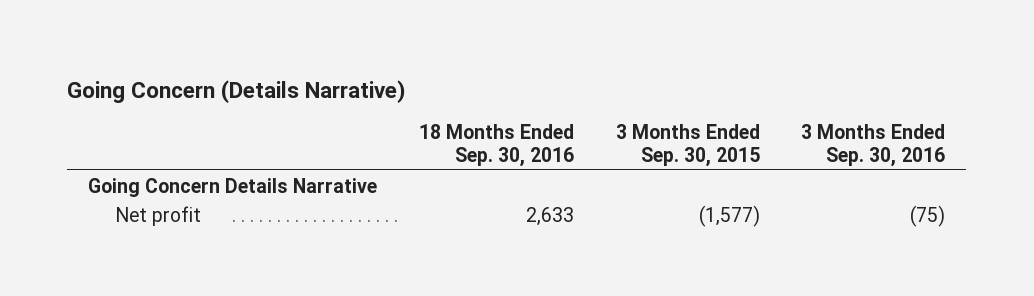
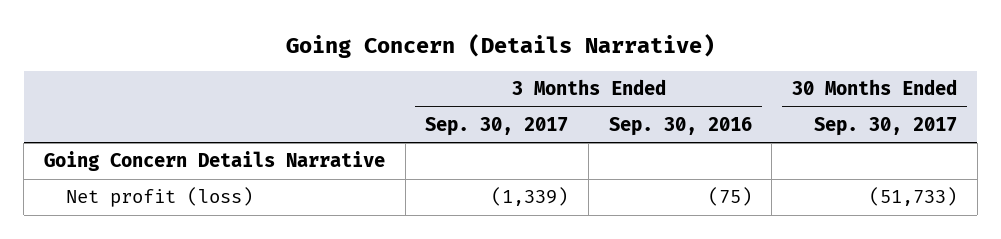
- | 18 Months Ended Sep. 30, 2016 | 3 Months Ended Sep. 30, 2015 | 3 Months Ended Sep. 30, 2016
+ | 3 Months Ended Sep. 30, 2017 | 3 Months Ended Sep. 30, 2016 | 30 Months Ended Sep. 30, 2017
- Net profit | 2,633 | (1,577) | (75)
+ Net profit (loss) | (1,339) | (75) | (51,733)

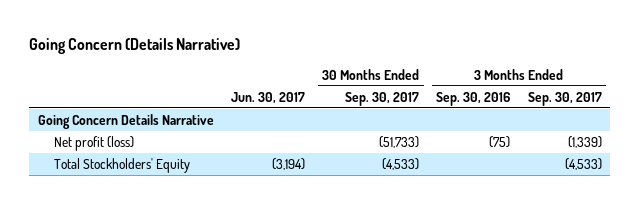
- | 3 Months Ended Sep. 30, 2017 | 3 Months Ended Sep. 30, 2016 | 30 Months Ended Sep. 30, 2017
+ | Jun. 30, 2017 | 30 Months Ended Sep. 30, 2017 | 3 Months Ended Sep. 30, 2016 | 3 Months Ended Sep. 30, 2017
+ Total Stockholders' Equity | (3,194) | (4,533) | | (4,533)

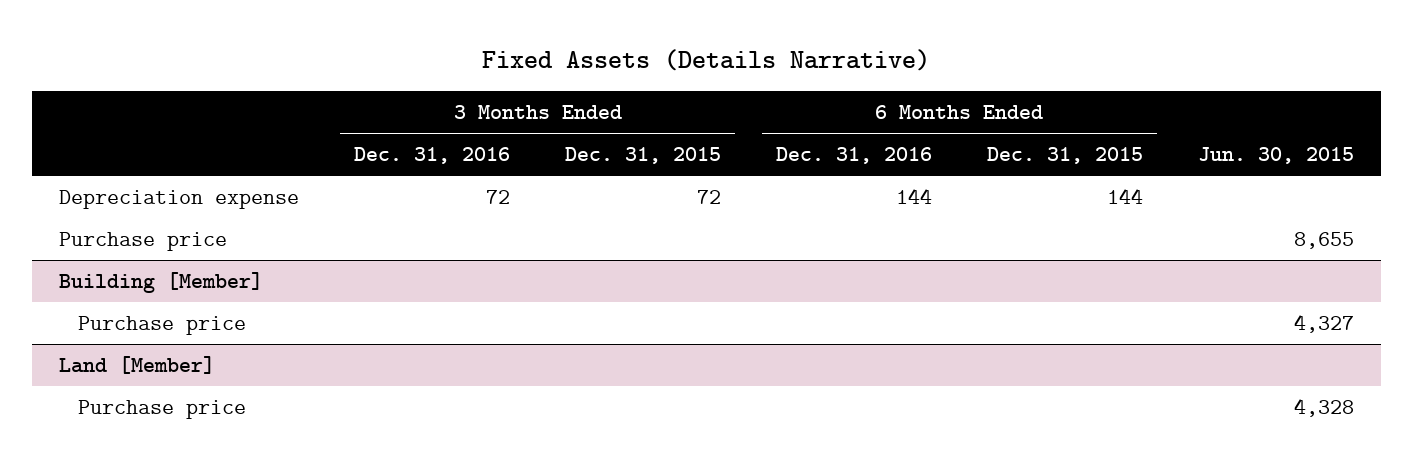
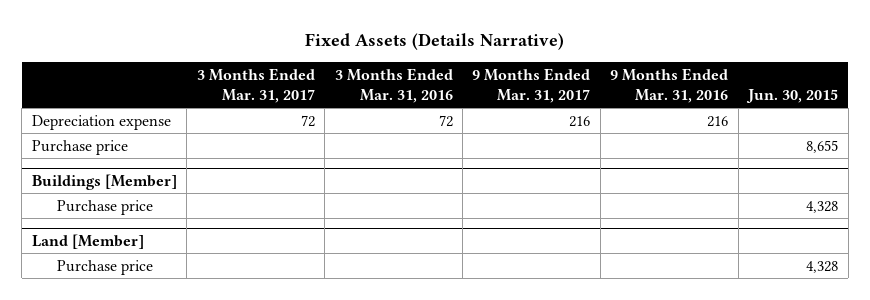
- | 3 Months Ended Dec. 31, 2016 | 3 Months Ended Dec. 31, 2015 | 6 Months Ended Dec. 31, 2016 | 6 Months Ended Dec. 31, 2015 | Jun. 30, 2015
+ | 3 Months Ended Mar. 31, 2017 | 3 Months Ended Mar. 31, 2016 | 9 Months Ended Mar. 31, 2017 | 9 Months Ended Mar. 31, 2016 | Jun. 30, 2015
- Building [Member]
- Purchase price | | | | | 4,327
+ Buildings [Member]
+ Purchase price | | | | | 4,328

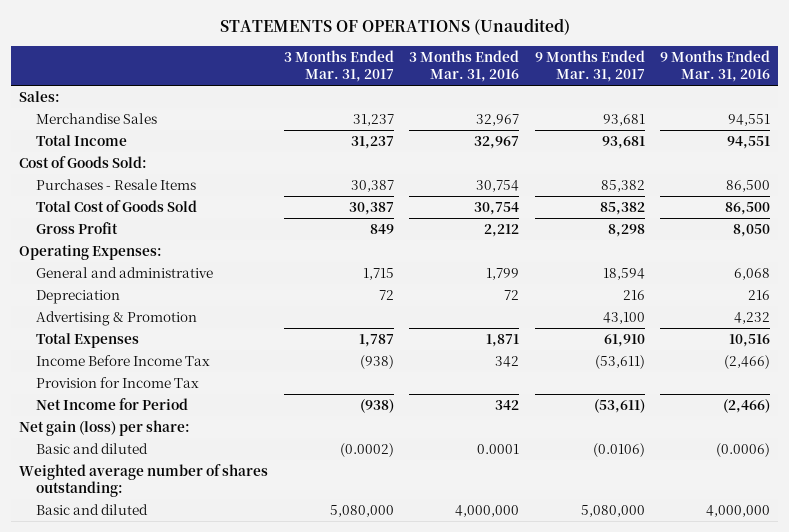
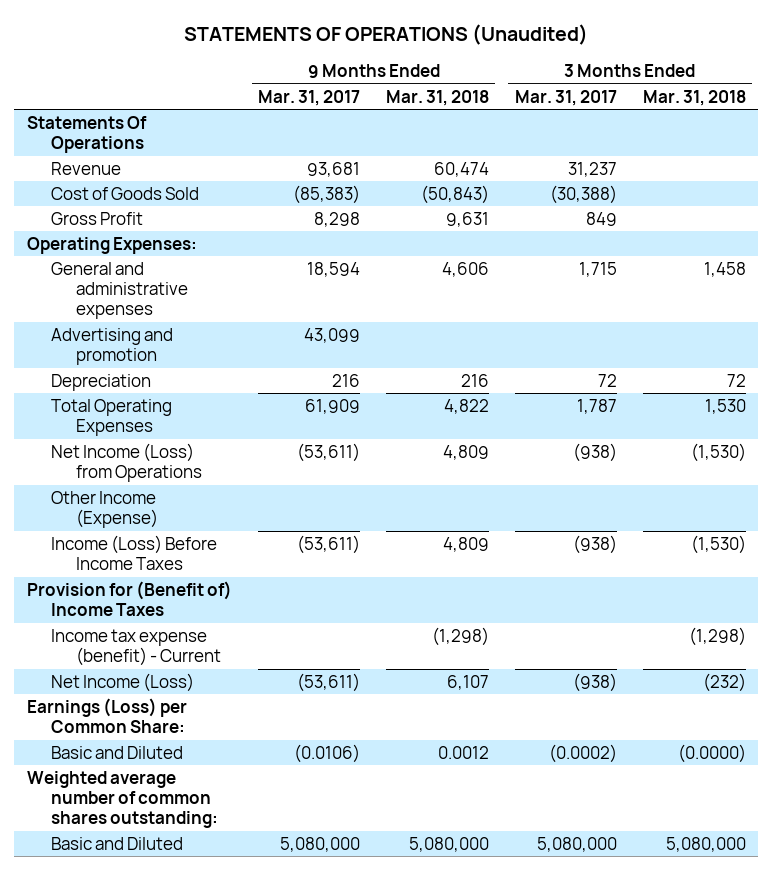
- | 3 Months Ended Mar. 31, 2017 | 3 Months Ended Mar. 31, 2016 | 9 Months Ended Mar. 31, 2017 | 9 Months Ended Mar. 31, 2016
+ | 9 Months Ended Mar. 31, 2017 | 9 Months Ended Mar. 31, 2018 | 3 Months Ended Mar. 31, 2017 | 3 Months Ended Mar. 31, 2018
- Sales:
- Merchandise Sales | 31,237 | 32,967 | 93,681 | 94,551
- Total Income | 31,237 | 32,967 | 93,681 | 94,551
- Cost of Goods Sold:
- Purchases - Resale Items | 30,387 | 30,754 | 85,382 | 86,500
- Total Cost of Goods Sold | 30,387 | 30,754 | 85,382 | 86,500
+ Statements Of Operations
+ Revenue | 93,681 | 60,474 | 31,237 |
+ Cost of Goods Sold | (85,383) | (50,843) | (30,388) |
- General and administrative | 1,715 | 1,799 | 18,594 | 6,068
+ General and administrative expenses | 18,594 | 4,606 | 1,715 | 1,458
+ Advertising and promotion | 43,099 | | |
- Advertising & Promotion | | | 43,100 | 4,232
- Total Expenses | 1,787 | 1,871 | 61,910 | 10,516
- Income Before Income Tax | (938) | 342 | (53,611) | (2,466)
- Provision for Income Tax
- Net Income for Period | (938) | 342 | (53,611) | (2,466)
- Net gain (loss) per share:
- Basic and diluted | (0.0002) | 0.0001 | (0.0106) | (0.0006)
- Weighted average number of shares outstanding:
- Basic and diluted | 5,080,000 | 4,000,000 | 5,080,000 | 4,000,000
+ Total Operating Expenses | 61,909 | 4,822 | 1,787 | 1,530
+ Net Income (Loss) from Operations | (53,611) | 4,809 | (938) | (1,530)
+ Other Income (Expense)
+ Income (Loss) Before Income Taxes | (53,611) | 4,809 | (938) | (1,530)
+ Provision for (Benefit of) Income Taxes
+ Income tax expense (benefit) - Current | | (1,298) | | (1,298)
+ Net Income (Loss) | (53,611) | 6,107 | (938) | (232)
+ Earnings (Loss) per Common Share:
+ Basic and Diluted | (0.0106) | 0.0012 | (0.0002) | (0.0000)
+ Weighted average number of common shares outstanding:
+ Basic and Diluted | 5,080,000 | 5,080,000 | 5,080,000 | 5,080,000

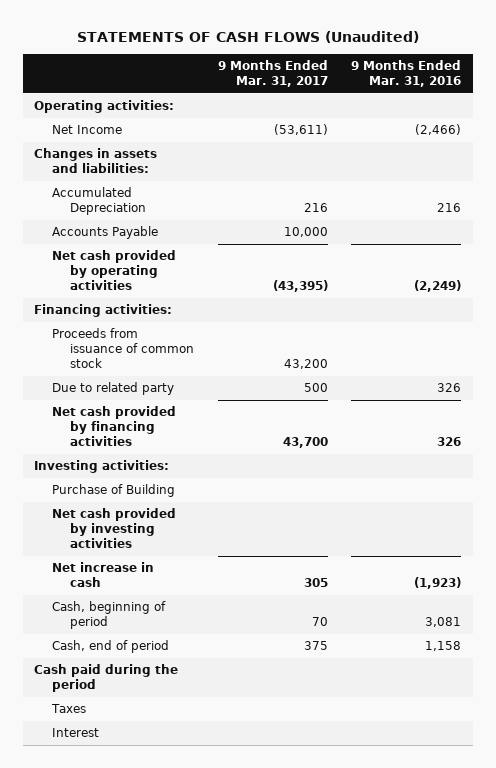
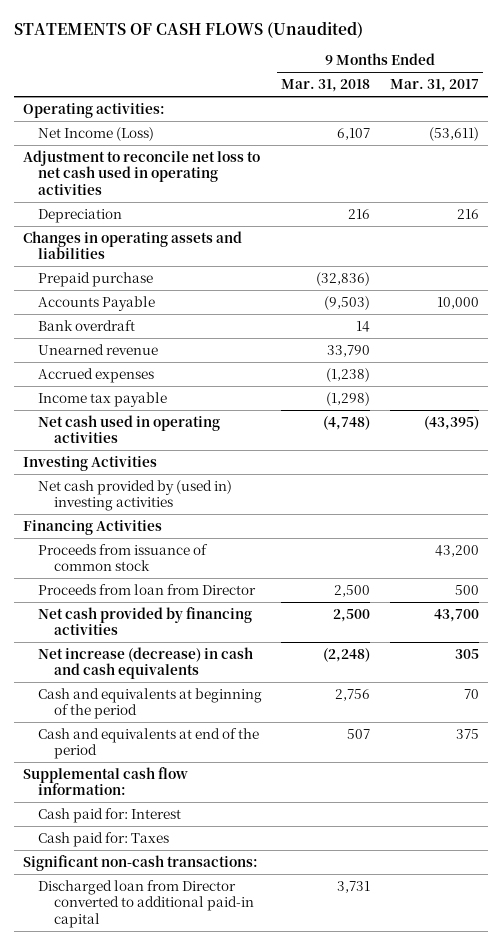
- | 9 Months Ended Mar. 31, 2017 | 9 Months Ended Mar. 31, 2016
+ | 9 Months Ended Mar. 31, 2018 | 9 Months Ended Mar. 31, 2017
- Net Income | (53,611) | (2,466)
- Changes in assets and liabilities:
- Accumulated Depreciation | 216 | 216
+ Net Income (Loss) | 6,107 | (53,611)
+ Adjustment to reconcile net loss to net cash used in operating activities
+ Depreciation | 216 | 216
+ Changes in operating assets and liabilities
+ Prepaid purchase | (32,836) |
- Net cash provided by operating activities | (43,395) | (2,249)
- Financing activities:
+ Bank overdraft | 14 |
+ Unearned revenue | 33,790 |
+ Accrued expenses | (1,238) |
+ Income tax payable | (1,298) |
+ Net cash used in operating activities | (4,748) | (43,395)
+ Investing Activities
+ Net cash provided by (used in) investing activities
+ Financing Activities
- Due to related party | 500 | 326
+ Proceeds from loan from Director | 2,500 | 500
- Investing activities:
- Purchase of Building
- Net cash provided by investing activities
- Net increase in cash | 305 | (1,923)
- Cash, beginning of period | 70 | 3,081
- Cash, end of period | 375 | 1,158
- Cash paid during the period
- Taxes
- Interest
+ Net increase (decrease) in cash and cash equivalents | (2,248) | 305
+ Cash and equivalents at beginning of the period | 2,756 | 70
+ Cash and equivalents at end of the period | 507 | 375
+ Supplemental cash flow information:
+ Cash paid for: Interest
+ Cash paid for: Taxes
+ Significant non-cash transactions:
+ Discharged loan from Director converted to additional paid-in capital | 3,731 |

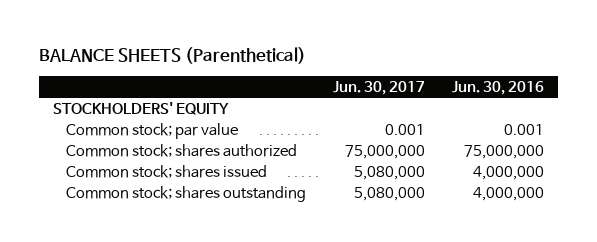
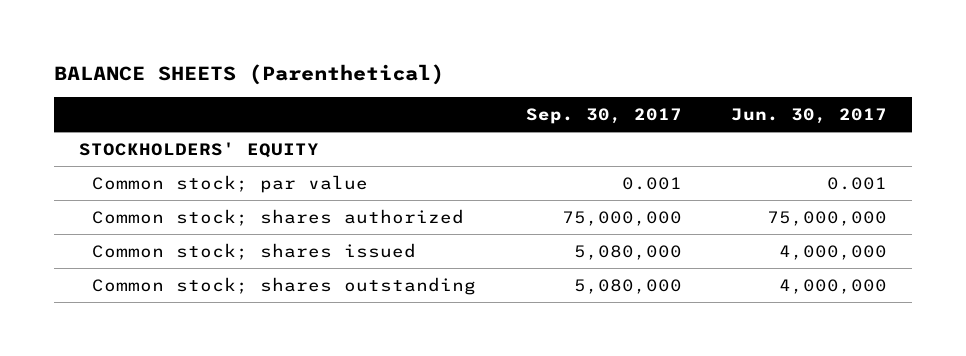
- | Jun. 30, 2017 | Jun. 30, 2016
+ | Sep. 30, 2017 | Jun. 30, 2017
- Common stock; shares issued | 5,080,000 | 4,000,000
- Common stock; shares outstanding | 5,080,000 | 4,000,000
+ Common stock; shares issued | 5,080,000 | 4,000,000
+ Common stock; shares outstanding | 5,080,000 | 4,000,000

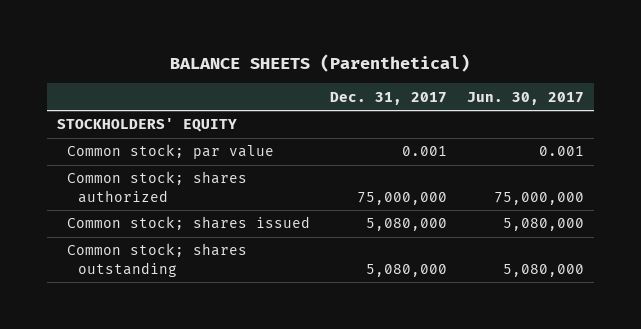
- | Sep. 30, 2017 | Jun. 30, 2017
+ | Dec. 31, 2017 | Jun. 30, 2017
- Common stock; shares issued | 5,080,000 | 4,000,000
- Common stock; shares outstanding | 5,080,000 | 4,000,000
+ Common stock; shares issued | 5,080,000 | 5,080,000
+ Common stock; shares outstanding | 5,080,000 | 5,080,000

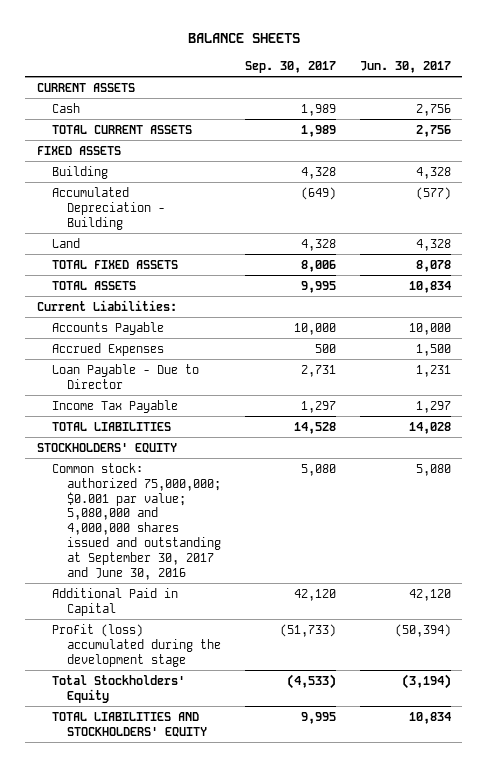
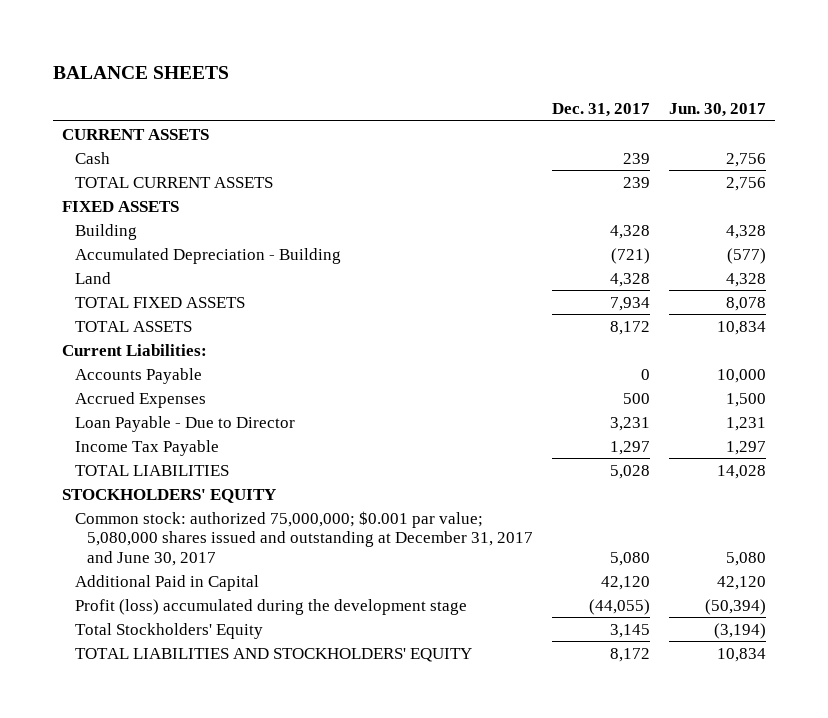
- | Sep. 30, 2017 | Jun. 30, 2017
+ | Dec. 31, 2017 | Jun. 30, 2017
- Common stock: authorized 75,000,000; $0.001 par value; 5,080,000 and 4,000,000 shares issued and outstanding at September 30, 2017 and June 30, 2016 | 5,080 | 5,080
+ Common stock: authorized 75,000,000; $0.001 par value; 5,080,000 shares issued and outstanding at December 31, 2017 and June 30, 2017 | 5,080 | 5,080

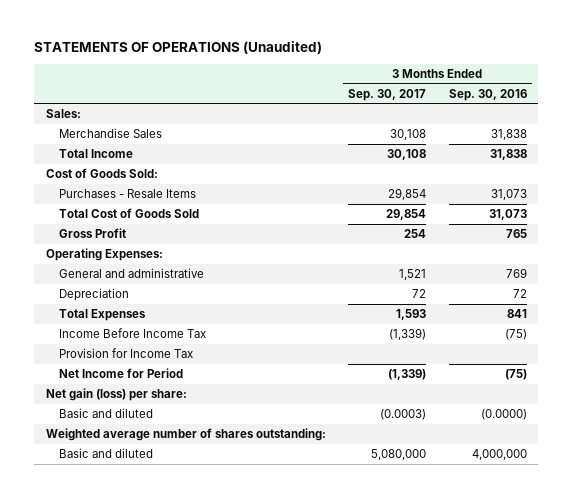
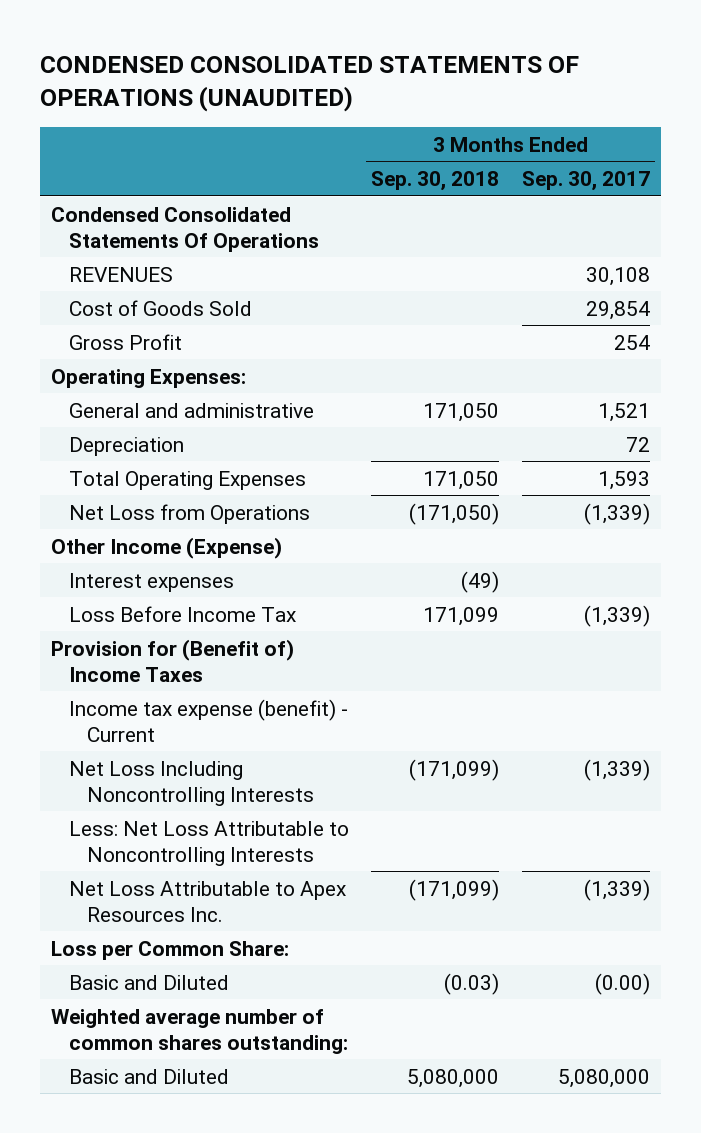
- STATEMENTS OF OPERATIONS (Unaudited)
+ CONDENSED CONSOLIDATED STATEMENTS OF OPERATIONS (UNAUDITED)
- | 3 Months Ended Sep. 30, 2017 | 3 Months Ended Sep. 30, 2016
+ | 3 Months Ended Sep. 30, 2018 | 3 Months Ended Sep. 30, 2017
- Sales:
- Merchandise Sales | 30,108 | 31,838
- Total Income | 30,108 | 31,838
- Cost of Goods Sold:
- Purchases - Resale Items | 29,854 | 31,073
- Total Cost of Goods Sold | 29,854 | 31,073
+ Condensed Consolidated Statements Of Operations
+ REVENUES | | 30,108
+ Cost of Goods Sold | | 29,854
- Total Expenses | 1,593 | 841
- Income Before Income Tax | (1,339) | (75)
- Provision for Income Tax
- Net Income for Period | (1,339) | (75)
- Net gain (loss) per share:
- Basic and diluted | (0.0003) | (0.0000)
- Weighted average number of shares outstanding:
- Basic and diluted | 5,080,000 | 4,000,000
+ Total Operating Expenses | 171,050 | 1,593
+ Net Loss from Operations | (171,050) | (1,339)
+ Other Income (Expense)
+ Interest expenses | (49) |
+ Loss Before Income Tax | 171,099 | (1,339)
+ Provision for (Benefit of) Income Taxes
+ Income tax expense (benefit) - Current
+ Net Loss Including Noncontrolling Interests | (171,099) | (1,339)
+ Less: Net Loss Attributable to Noncontrolling Interests
+ Net Loss Attributable to Apex Resources Inc. | (171,099) | (1,339)
+ Loss per Common Share:
+ Basic and Diluted | (0.03) | (0.00)
+ Weighted average number of common shares outstanding:
+ Basic and Diluted | 5,080,000 | 5,080,000

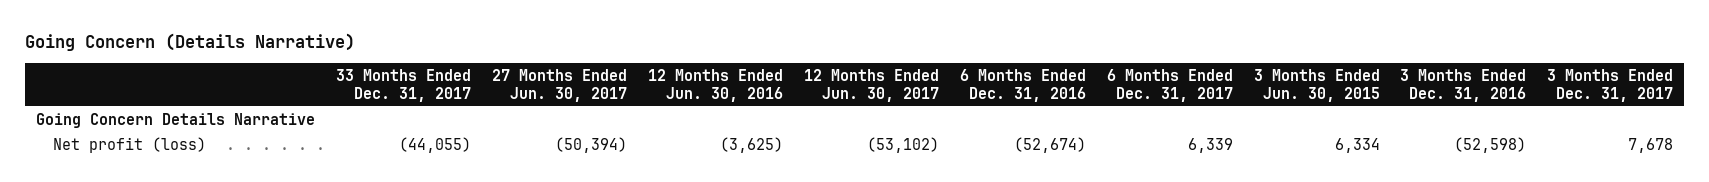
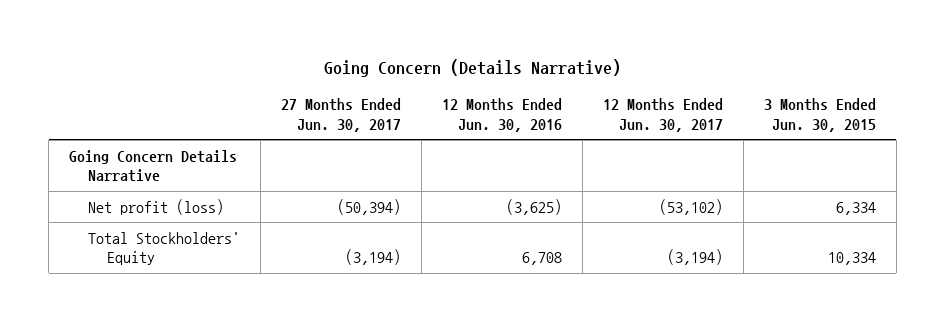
- | 33 Months Ended Dec. 31, 2017 | 27 Months Ended Jun. 30, 2017 | 12 Months Ended Jun. 30, 2016 | 12 Months Ended Jun. 30, 2017 | 6 Months Ended Dec. 31, 2016 | 6 Months Ended Dec. 31, 2017 | 3 Months Ended Jun. 30, 2015 | 3 Months Ended Dec. 31, 2016 | 3 Months Ended Dec. 31, 2017
+ | 27 Months Ended Jun. 30, 2017 | 12 Months Ended Jun. 30, 2016 | 12 Months Ended Jun. 30, 2017 | 3 Months Ended Jun. 30, 2015
+ Total Stockholders' Equity | (3,194) | 6,708 | (3,194) | 10,334

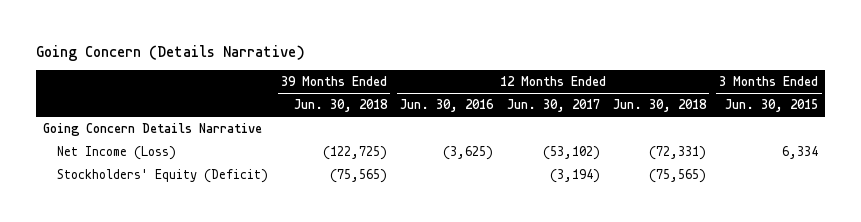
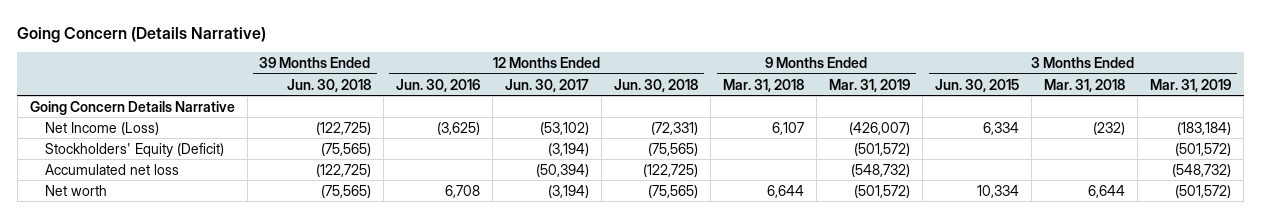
- | 39 Months Ended Jun. 30, 2018 | 12 Months Ended Jun. 30, 2016 | 12 Months Ended Jun. 30, 2017 | 12 Months Ended Jun. 30, 2018 | 3 Months Ended Jun. 30, 2015
+ | 39 Months Ended Jun. 30, 2018 | 12 Months Ended Jun. 30, 2016 | 12 Months Ended Jun. 30, 2017 | 12 Months Ended Jun. 30, 2018 | 9 Months Ended Mar. 31, 2018 | 9 Months Ended Mar. 31, 2019 | 3 Months Ended Jun. 30, 2015 | 3 Months Ended Mar. 31, 2018 | 3 Months Ended Mar. 31, 2019
+ Accumulated net loss | (122,725) | | (50,394) | (122,725) | | (548,732) | | | (548,732)
+ Net worth | (75,565) | 6,708 | (3,194) | (75,565) | 6,644 | (501,572) | 10,334 | 6,644 | (501,572)

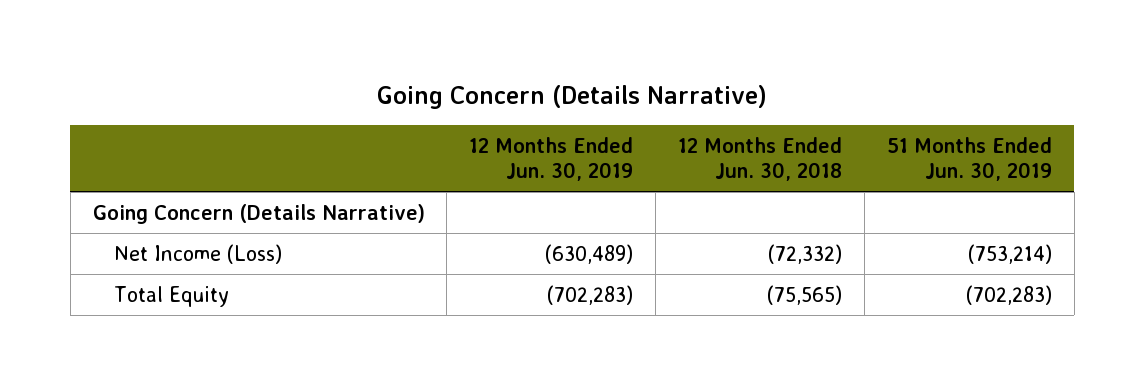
- | 39 Months Ended Jun. 30, 2018 | 12 Months Ended Jun. 30, 2016 | 12 Months Ended Jun. 30, 2017 | 12 Months Ended Jun. 30, 2018 | 9 Months Ended Mar. 31, 2018 | 9 Months Ended Mar. 31, 2019 | 3 Months Ended Jun. 30, 2015 | 3 Months Ended Mar. 31, 2018 | 3 Months Ended Mar. 31, 2019
+ | 12 Months Ended Jun. 30, 2019 | 12 Months Ended Jun. 30, 2018 | 51 Months Ended Jun. 30, 2019
- Going Concern Details Narrative
- Net Income (Loss) | (122,725) | (3,625) | (53,102) | (72,331) | 6,107 | (426,007) | 6,334 | (232) | (183,184)
- Stockholders' Equity (Deficit) | (75,565) | | (3,194) | (75,565) | | (501,572) | | | (501,572)
- Accumulated net loss | (122,725) | | (50,394) | (122,725) | | (548,732) | | | (548,732)
- Net worth | (75,565) | 6,708 | (3,194) | (75,565) | 6,644 | (501,572) | 10,334 | 6,644 | (501,572)
+ Going Concern (Details Narrative)
+ Net Income (Loss) | (630,489) | (72,332) | (753,214)
+ Total Equity | (702,283) | (75,565) | (702,283)

